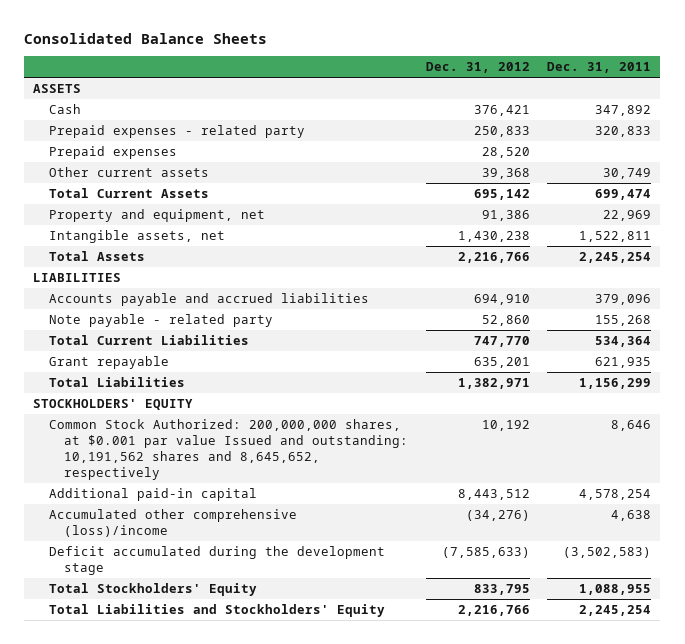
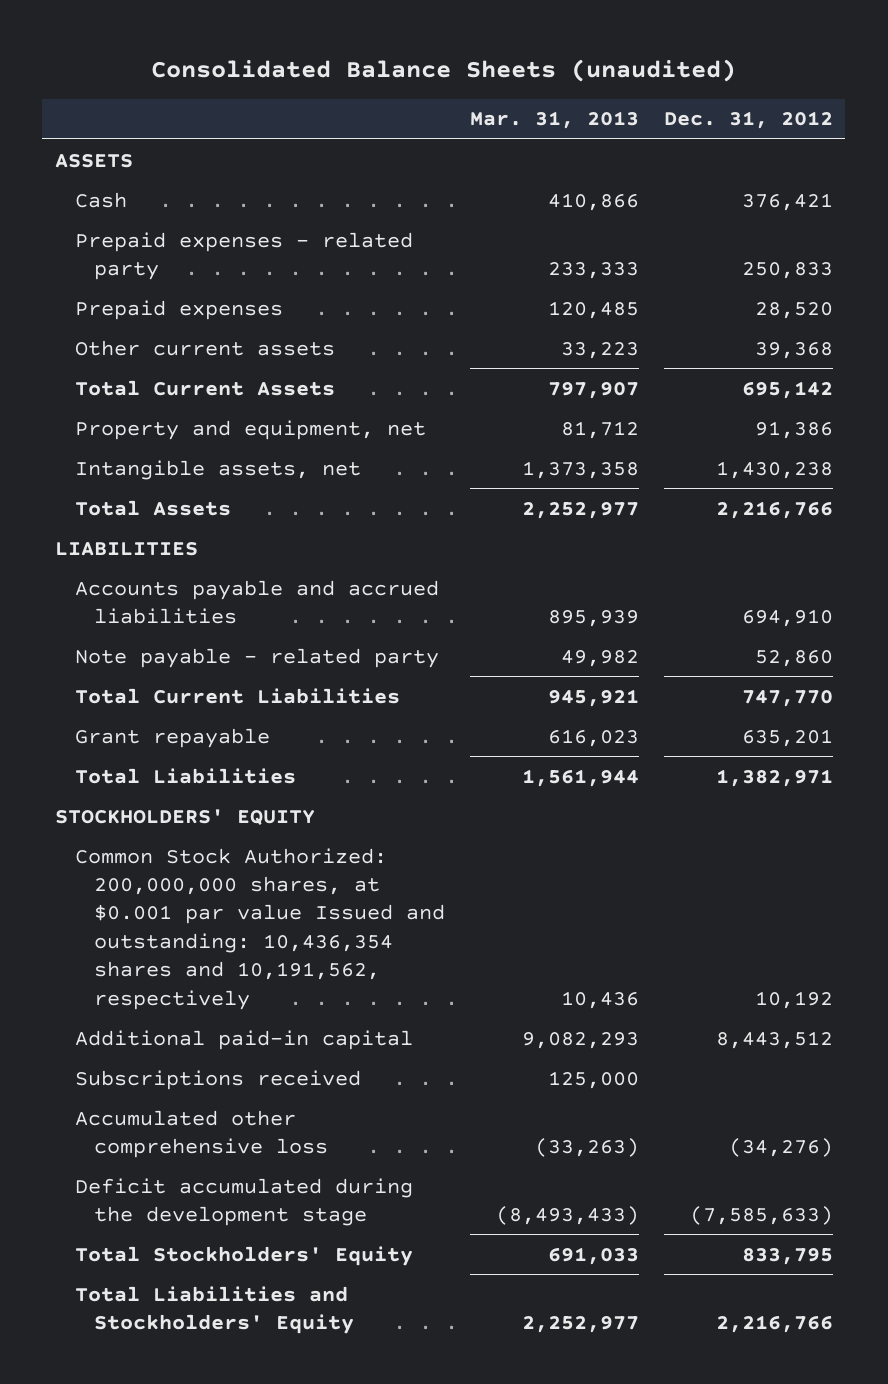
- Consolidated Balance Sheets
+ Consolidated Balance Sheets (unaudited)
- | Dec. 31, 2012 | Dec. 31, 2011
+ | Mar. 31, 2013 | Dec. 31, 2012
- Common Stock Authorized: 200,000,000 shares, at $0.001 par value Issued and outstanding: 10,191,562 shares and 8,645,652, respectively | 10,192 | 8,646
+ Common Stock Authorized: 200,000,000 shares, at $0.001 par value Issued and outstanding: 10,436,354 shares and 10,191,562, respectively | 10,436 | 10,192
- Accumulated other comprehensive (loss)/income | (34,276) | 4,638
+ Subscriptions received | 125,000 |
+ Accumulated other comprehensive loss | (33,263) | (34,276)

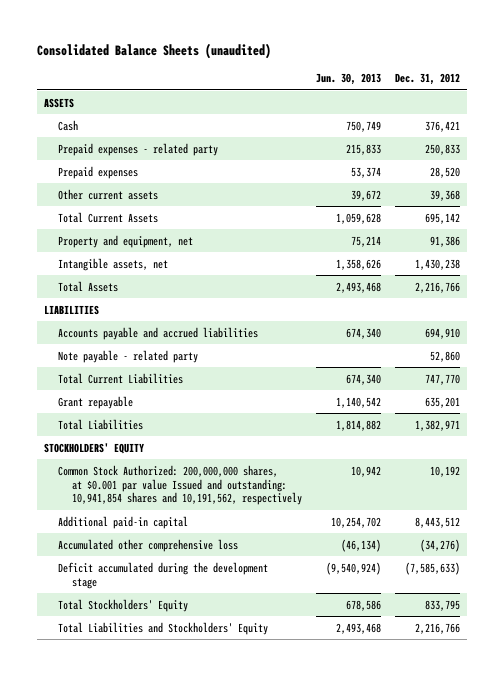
- | Mar. 31, 2013 | Dec. 31, 2012
+ | Jun. 30, 2013 | Dec. 31, 2012
- Common Stock Authorized: 200,000,000 shares, at $0.001 par value Issued and outstanding: 10,436,354 shares and 10,191,562, respectively | 10,436 | 10,192
+ Common Stock Authorized: 200,000,000 shares, at $0.001 par value Issued and outstanding: 10,941,854 shares and 10,191,562, respectively | 10,942 | 10,192
- Subscriptions received | 125,000 |

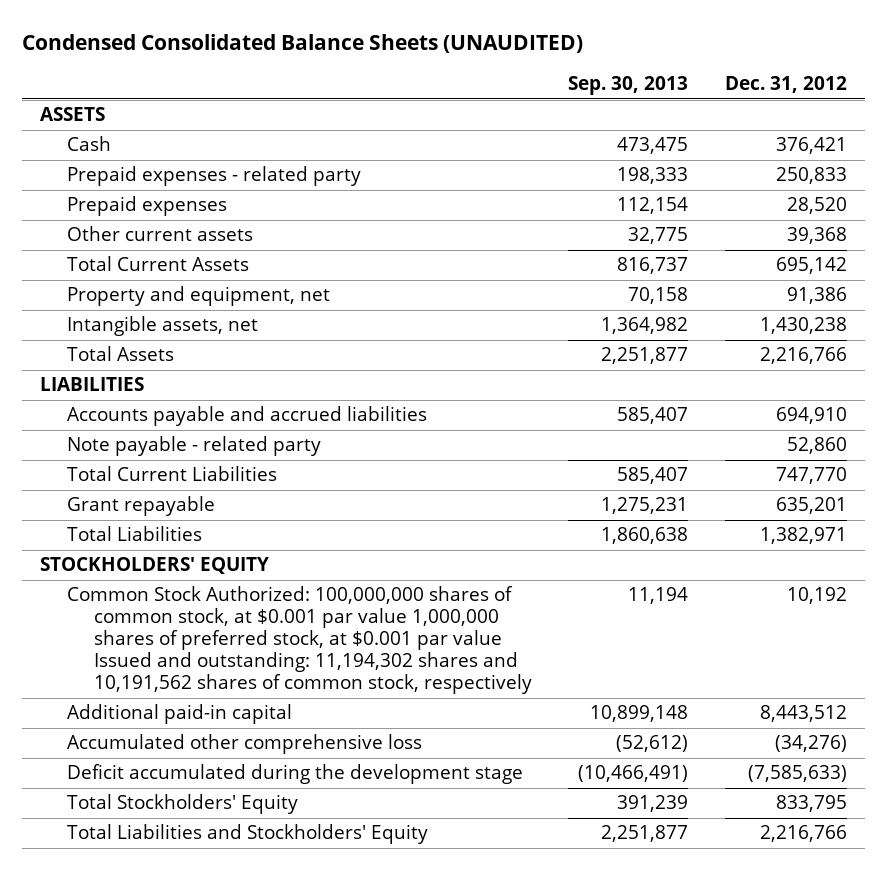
- Consolidated Balance Sheets (unaudited)
+ Condensed Consolidated Balance Sheets (UNAUDITED)
- | Jun. 30, 2013 | Dec. 31, 2012
+ | Sep. 30, 2013 | Dec. 31, 2012
- Common Stock Authorized: 200,000,000 shares, at $0.001 par value Issued and outstanding: 10,941,854 shares and 10,191,562, respectively | 10,942 | 10,192
+ Common Stock Authorized: 100,000,000 shares of common stock, at $0.001 par value 1,000,000 shares of preferred stock, at $0.001 par value Issued and outstanding: 11,194,302 shares and 10,191,562 shares of common stock, respectively | 11,194 | 10,192

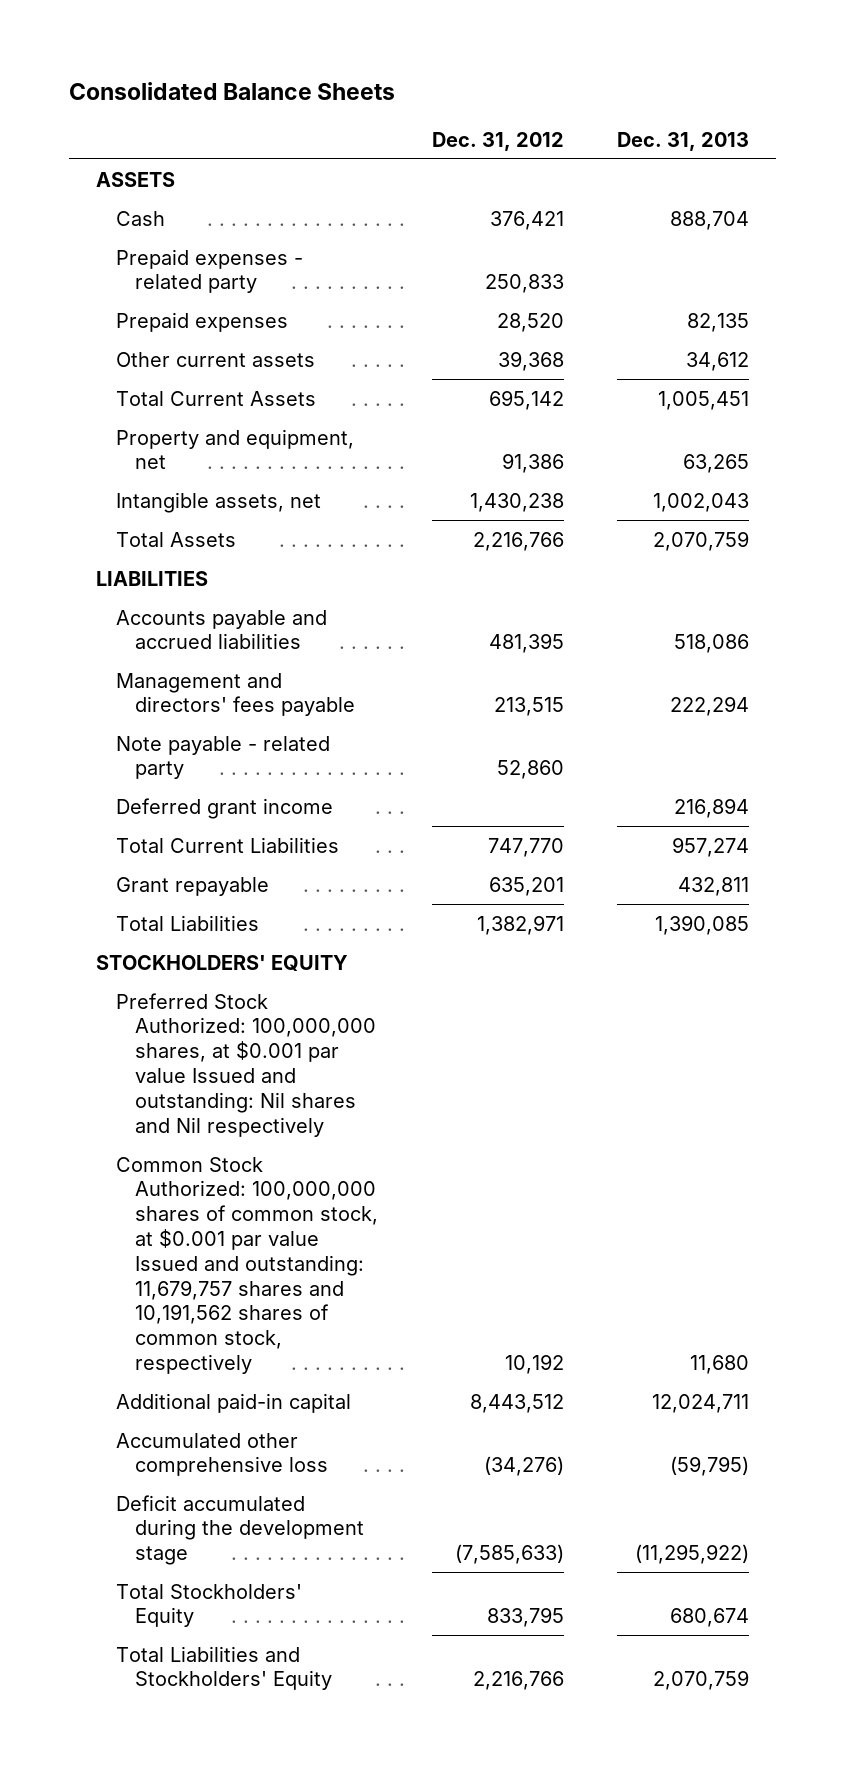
- Condensed Consolidated Balance Sheets (UNAUDITED)
+ Consolidated Balance Sheets
- | Sep. 30, 2013 | Dec. 31, 2012
+ | Dec. 31, 2012 | Dec. 31, 2013
- Accounts payable and accrued liabilities | 585,407 | 694,910
+ Accounts payable and accrued liabilities | 481,395 | 518,086
+ Management and directors' fees payable | 213,515 | 222,294
+ Deferred grant income | | 216,894
- Common Stock Authorized: 100,000,000 shares of common stock, at $0.001 par value 1,000,000 shares of preferred stock, at $0.001 par value Issued and outstanding: 11,194,302 shares and 10,191,562 shares of common stock, respectively | 11,194 | 10,192
+ Preferred Stock Authorized: 100,000,000 shares, at $0.001 par value Issued and outstanding: Nil shares and Nil respectively
+ Common Stock Authorized: 100,000,000 shares of common stock, at $0.001 par value Issued and outstanding: 11,679,757 shares and 10,191,562 shares of common stock, respectively | 10,192 | 11,680

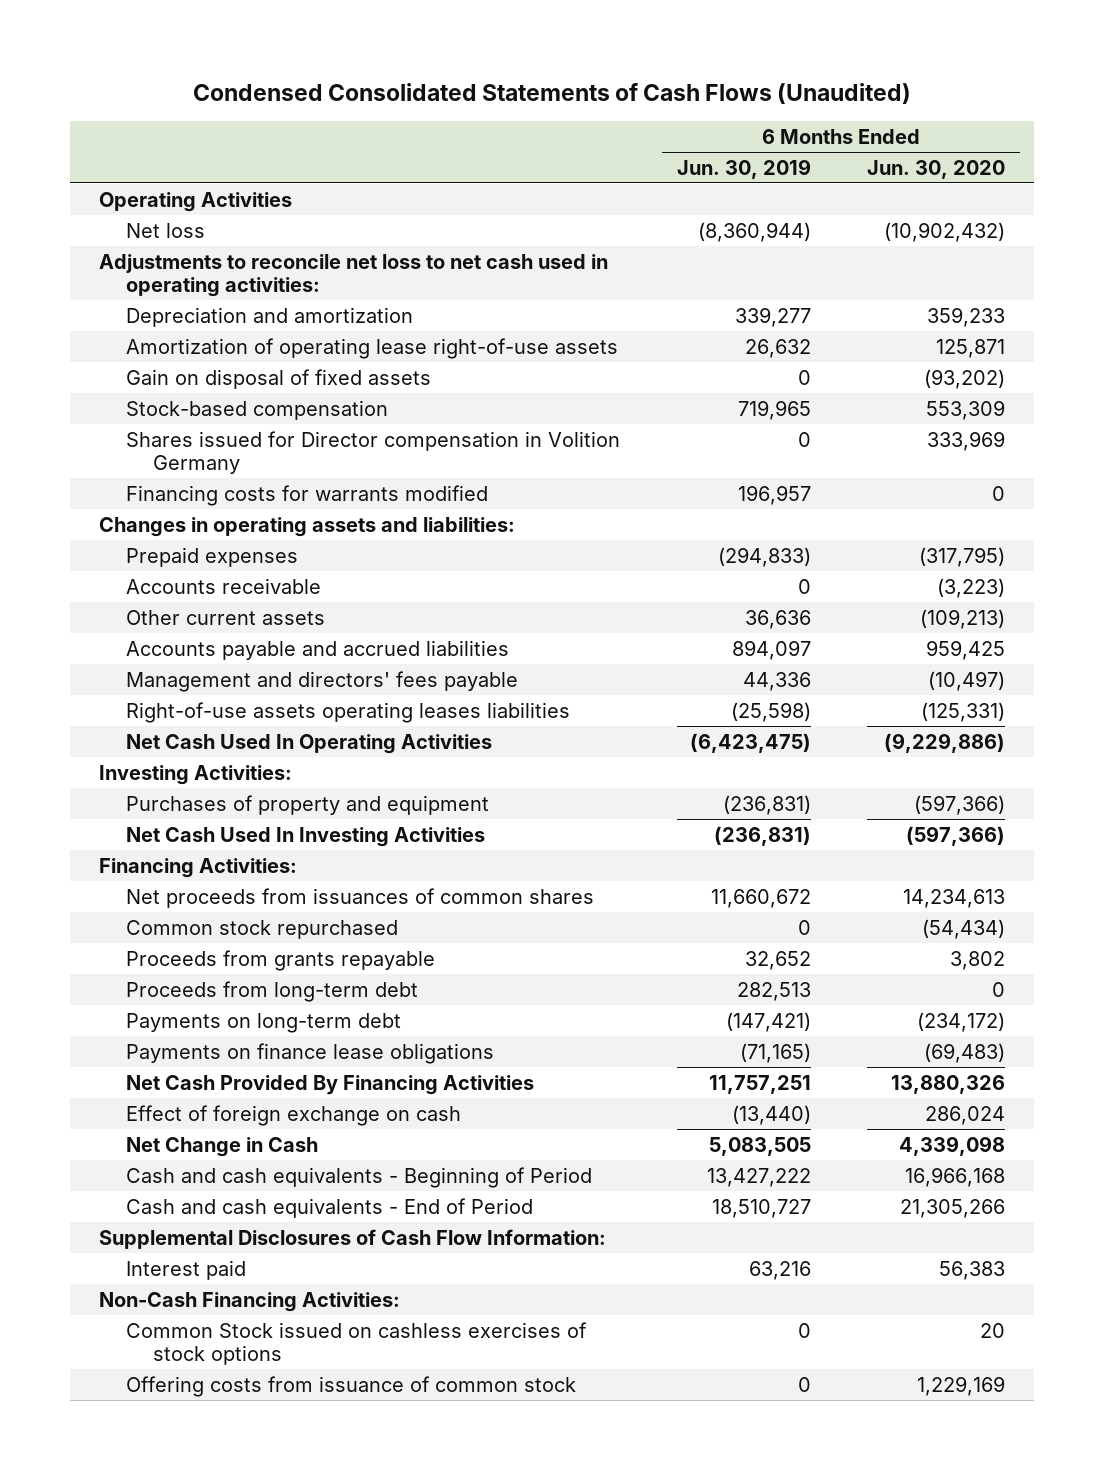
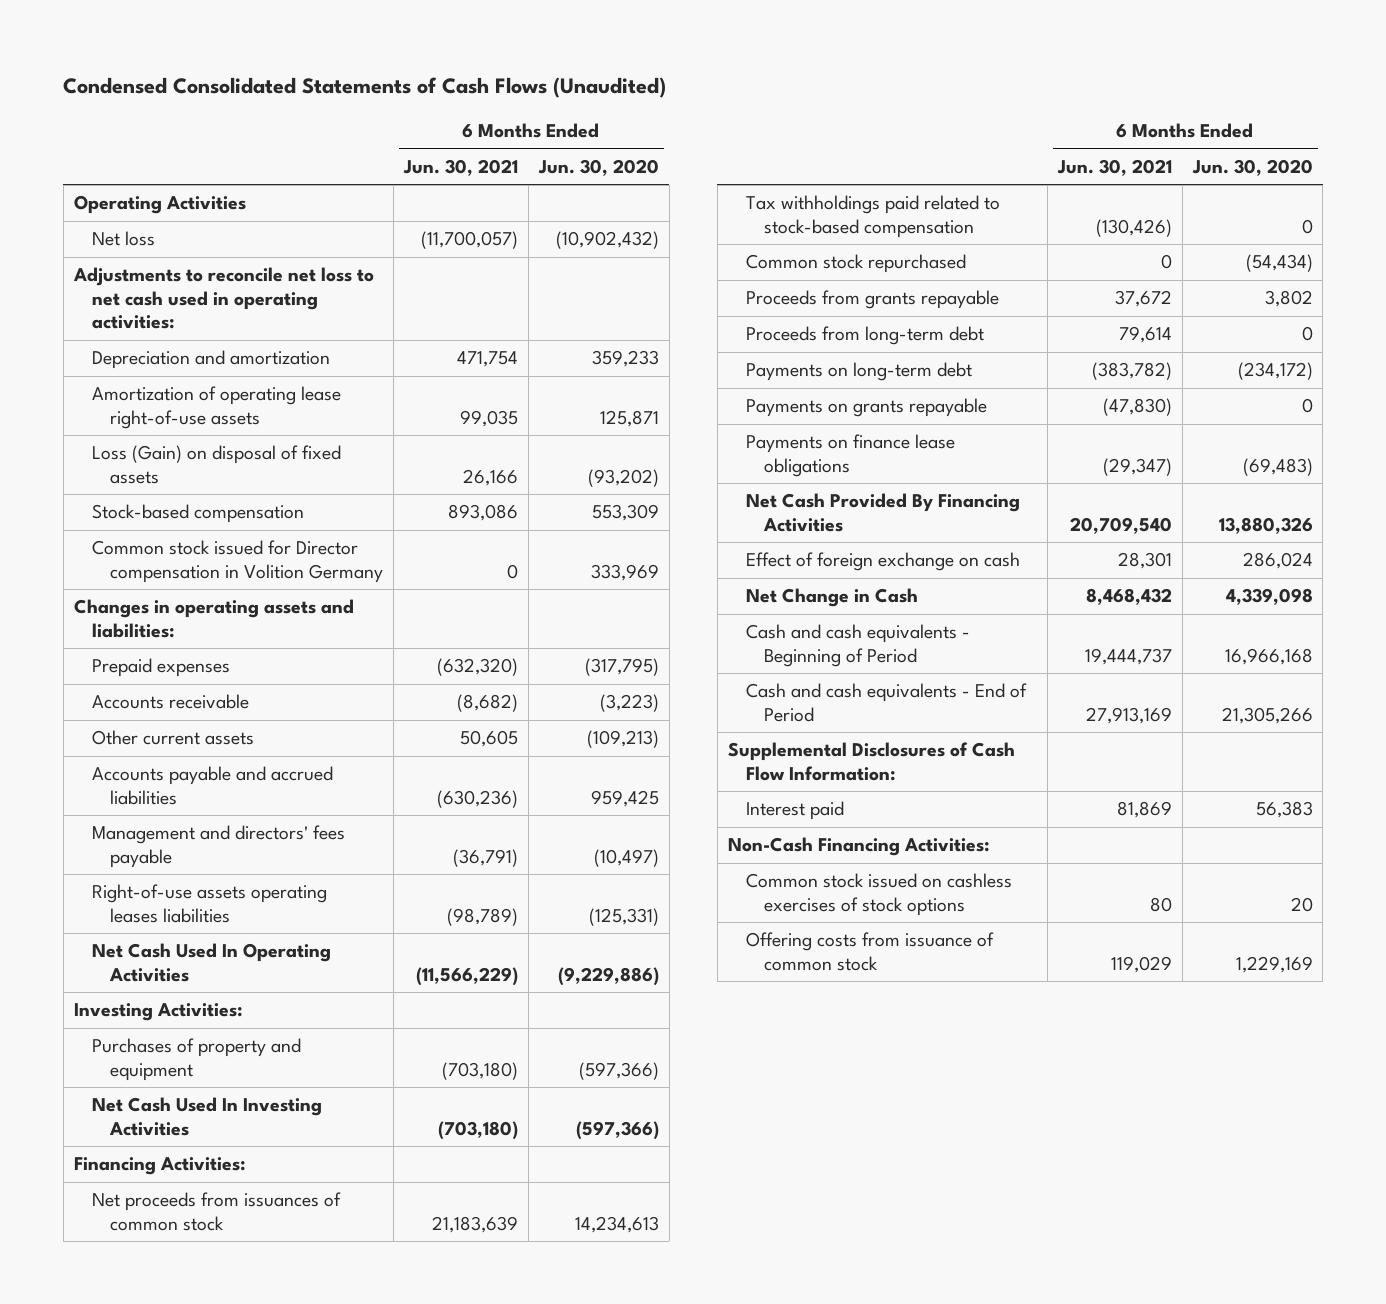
- | 6 Months Ended Jun. 30, 2019 | 6 Months Ended Jun. 30, 2020
+ | 6 Months Ended Jun. 30, 2021 | 6 Months Ended Jun. 30, 2020
- Gain on disposal of fixed assets | 0 | (93,202)
+ Loss (Gain) on disposal of fixed assets | 26,166 | (93,202)
- Shares issued for Director compensation in Volition Germany | 0 | 333,969
- Financing costs for warrants modified | 196,957 | 0
+ Common stock issued for Director compensation in Volition Germany | 0 | 333,969
- Net proceeds from issuances of common shares | 11,660,672 | 14,234,613
+ Net proceeds from issuances of common stock | 21,183,639 | 14,234,613
+ Tax withholdings paid related to stock-based compensation | (130,426) | 0
+ Payments on grants repayable | (47,830) | 0
- Common Stock issued on cashless exercises of stock options | 0 | 20
+ Common stock issued on cashless exercises of stock options | 80 | 20

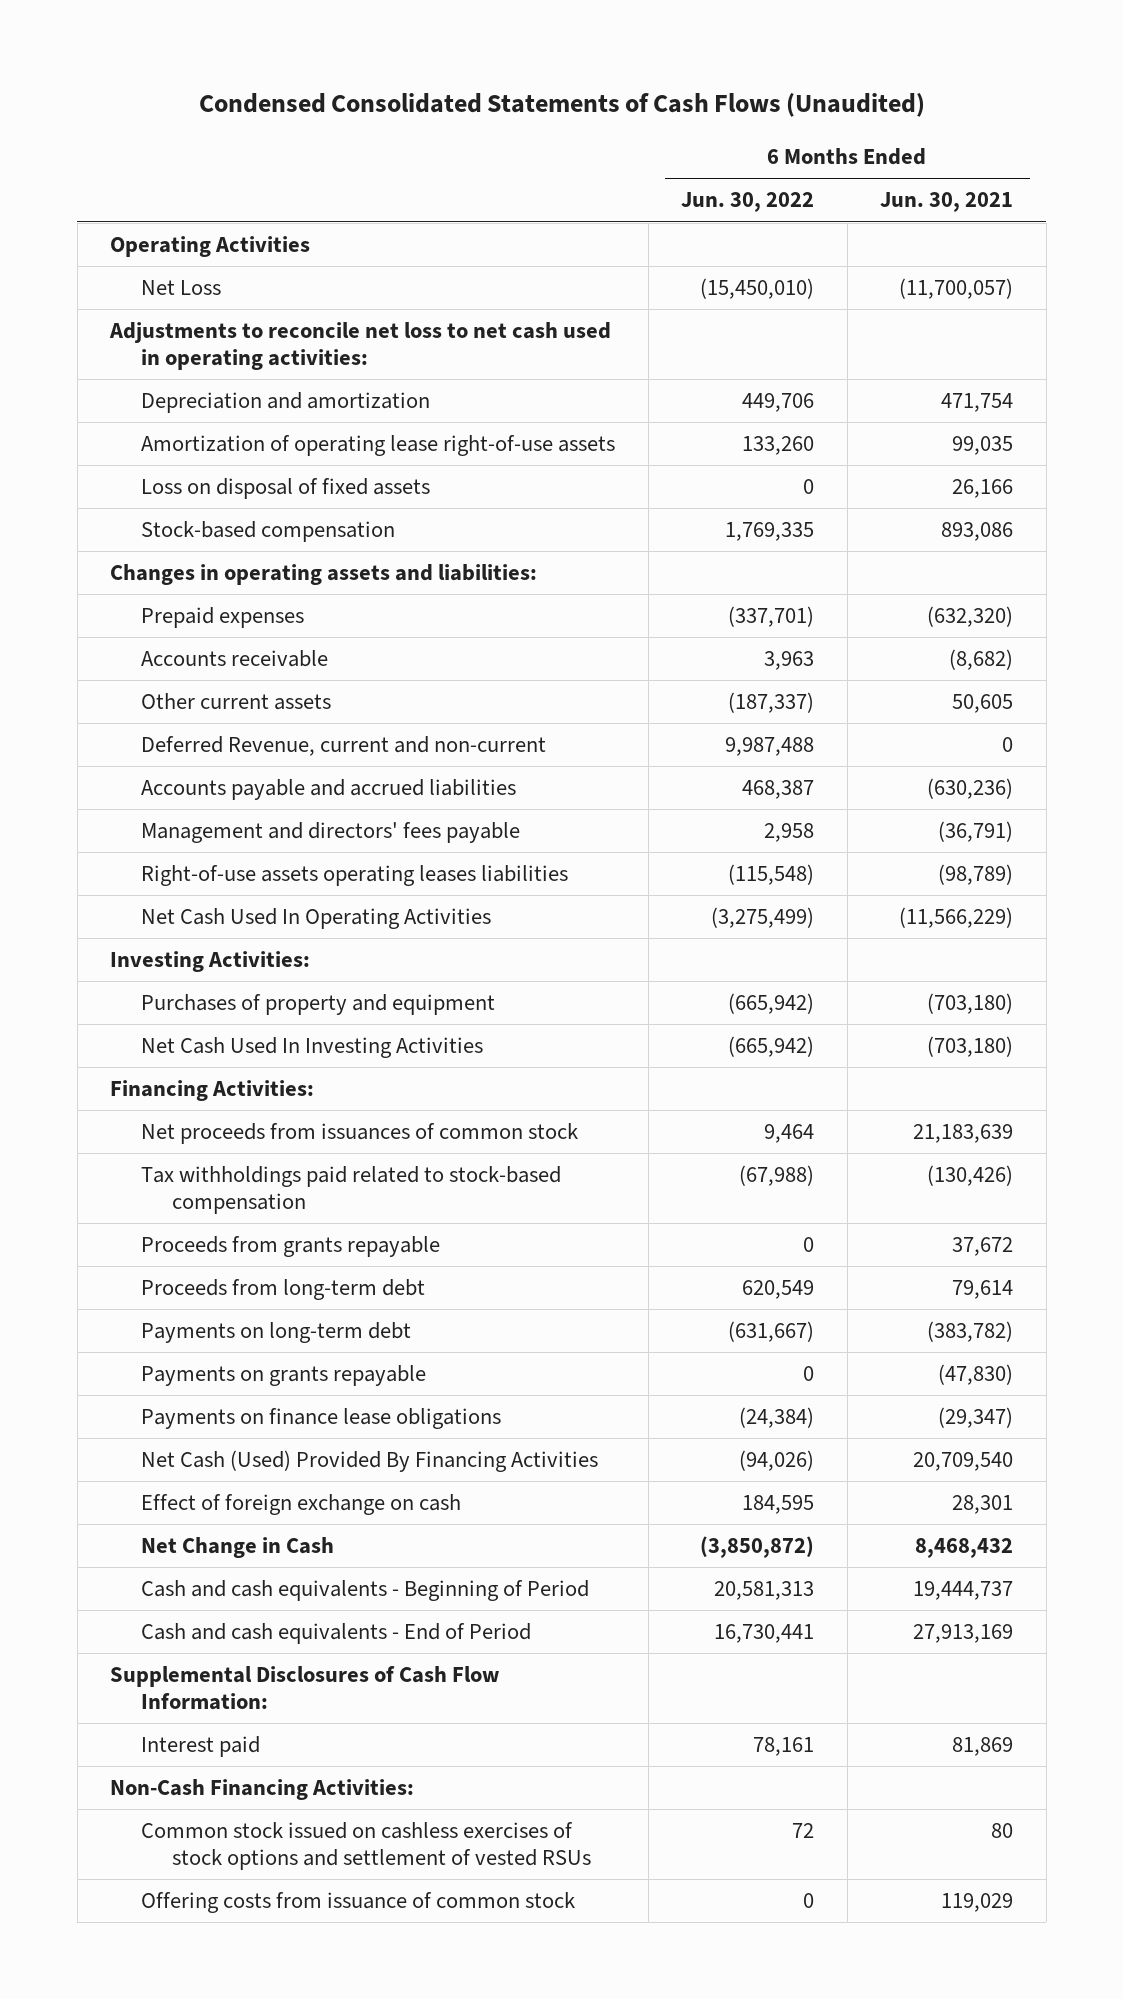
- | 6 Months Ended Jun. 30, 2021 | 6 Months Ended Jun. 30, 2020
+ | 6 Months Ended Jun. 30, 2022 | 6 Months Ended Jun. 30, 2021
- Net loss | (11,700,057) | (10,902,432)
+ Net Loss | (15,450,010) | (11,700,057)
- Loss (Gain) on disposal of fixed assets | 26,166 | (93,202)
+ Loss on disposal of fixed assets | 0 | 26,166
- Common stock issued for Director compensation in Volition Germany | 0 | 333,969
+ Deferred Revenue, current and non-current | 9,987,488 | 0
- Common stock repurchased | 0 | (54,434)
- Net Cash Provided By Financing Activities | 20,709,540 | 13,880,326
+ Net Cash (Used) Provided By Financing Activities | (94,026) | 20,709,540
- Common stock issued on cashless exercises of stock options | 80 | 20
+ Common stock issued on cashless exercises of stock options and settlement of vested RSUs | 72 | 80

